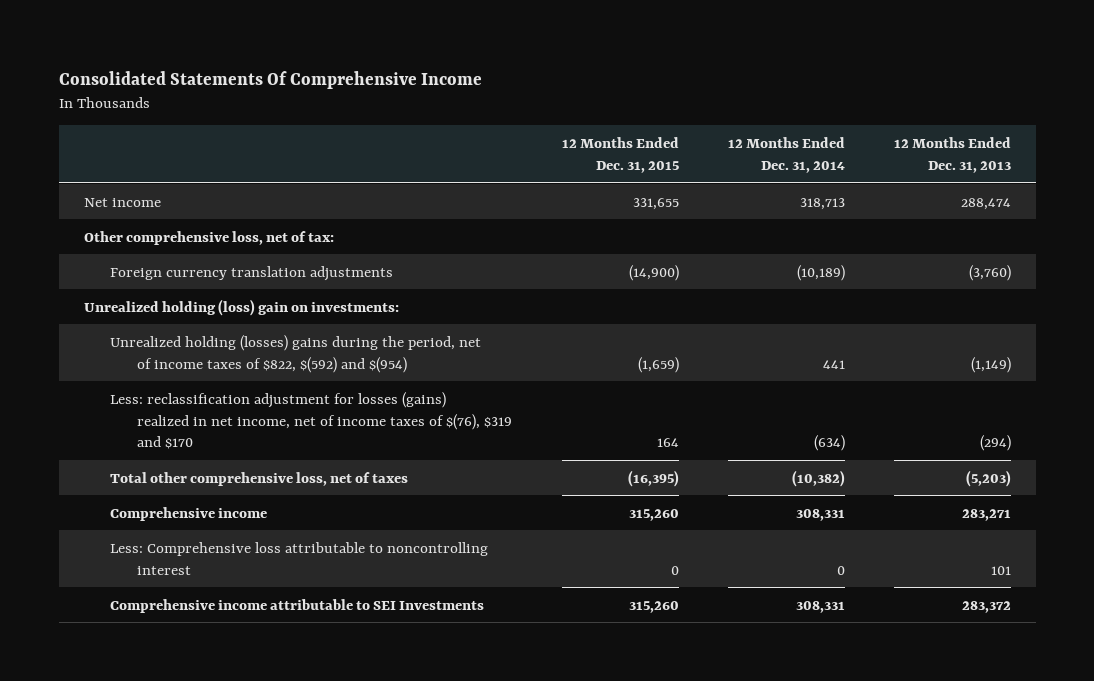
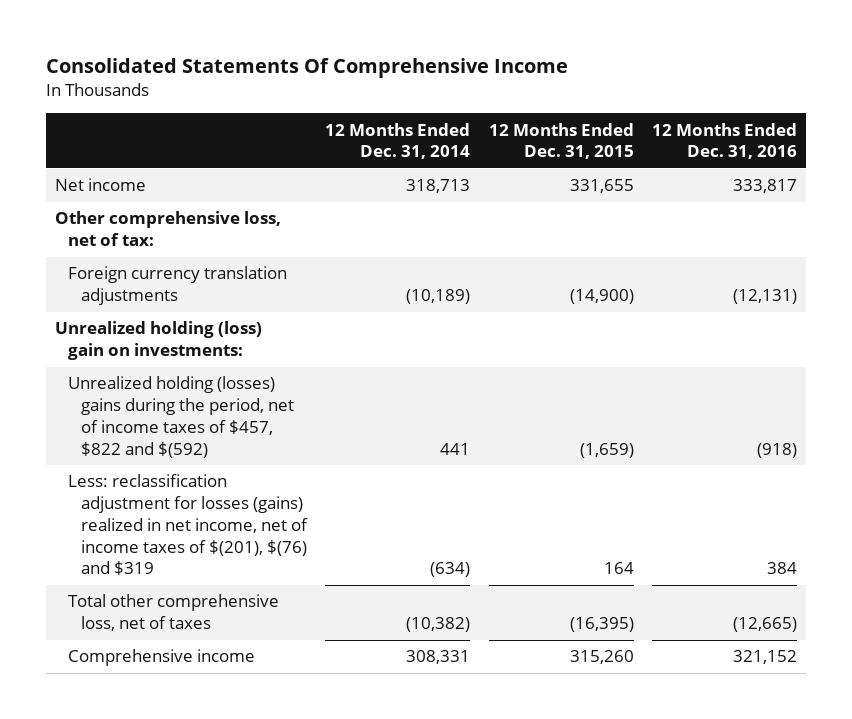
- | 12 Months Ended Dec. 31, 2015 | 12 Months Ended Dec. 31, 2014 | 12 Months Ended Dec. 31, 2013
+ | 12 Months Ended Dec. 31, 2014 | 12 Months Ended Dec. 31, 2015 | 12 Months Ended Dec. 31, 2016
- Unrealized holding (losses) gains during the period, net of income taxes of $822, $(592) and $(954) | (1,659) | 441 | (1,149)
- Less: reclassification adjustment for losses (gains) realized in net income, net of income taxes of $(76), $319 and $170 | 164 | (634) | (294)
+ Unrealized holding (losses) gains during the period, net of income taxes of $457, $822 and $(592) | 441 | (1,659) | (918)
+ Less: reclassification adjustment for losses (gains) realized in net income, net of income taxes of $(201), $(76) and $319 | (634) | 164 | 384
- Less: Comprehensive loss attributable to noncontrolling interest | 0 | 0 | 101
- Comprehensive income attributable to SEI Investments | 315,260 | 308,331 | 283,372

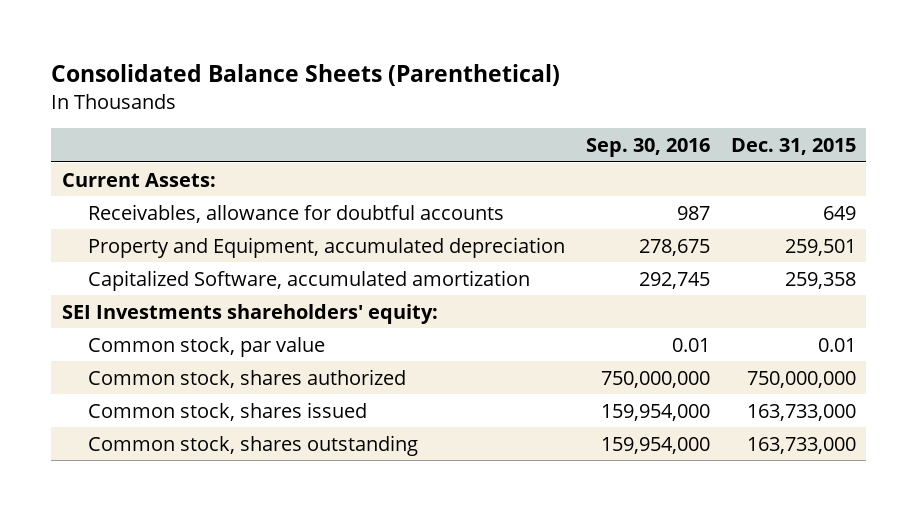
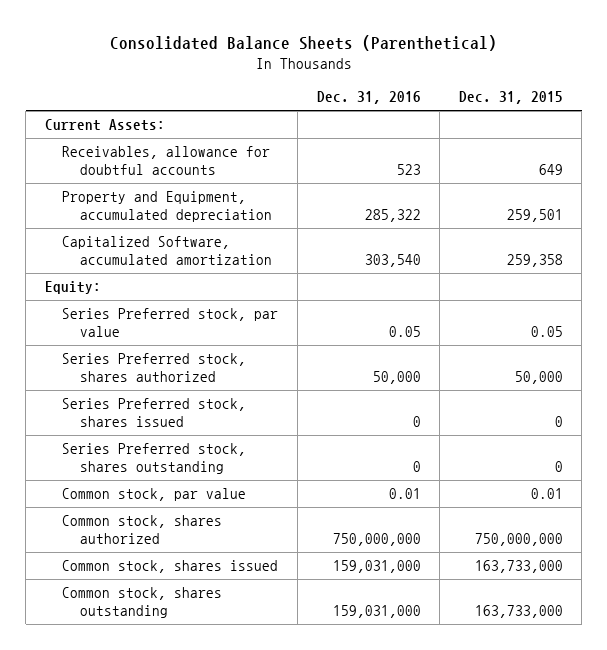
- | Sep. 30, 2016 | Dec. 31, 2015
+ | Dec. 31, 2016 | Dec. 31, 2015
- SEI Investments shareholders' equity:
+ Equity:
+ Series Preferred stock, par value | 0.05 | 0.05
+ Series Preferred stock, shares authorized | 50,000 | 50,000
+ Series Preferred stock, shares issued | 0 | 0
+ Series Preferred stock, shares outstanding | 0 | 0

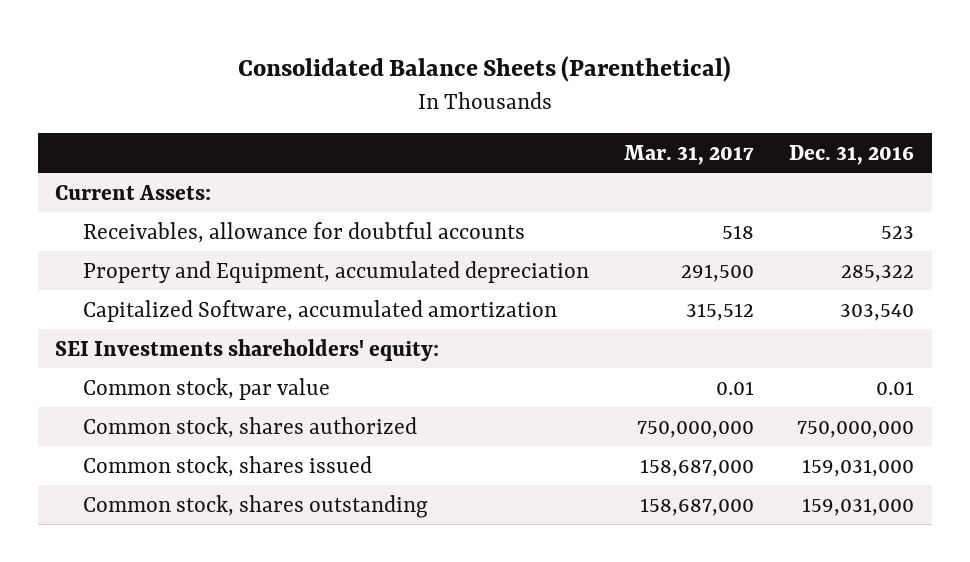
- | Dec. 31, 2016 | Dec. 31, 2015
+ | Mar. 31, 2017 | Dec. 31, 2016
- Equity:
- Series Preferred stock, par value | 0.05 | 0.05
- Series Preferred stock, shares authorized | 50,000 | 50,000
- Series Preferred stock, shares issued | 0 | 0
- Series Preferred stock, shares outstanding | 0 | 0
+ SEI Investments shareholders' equity:

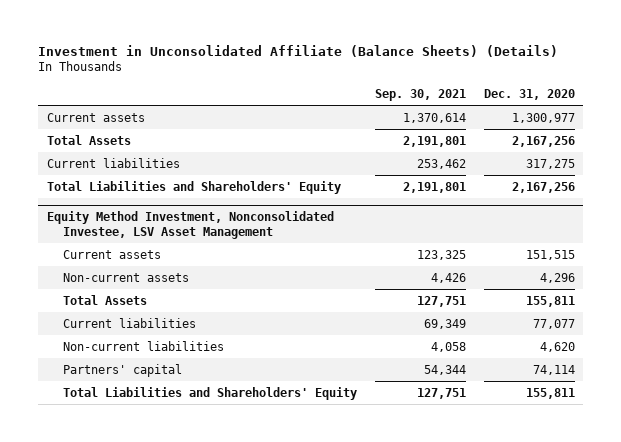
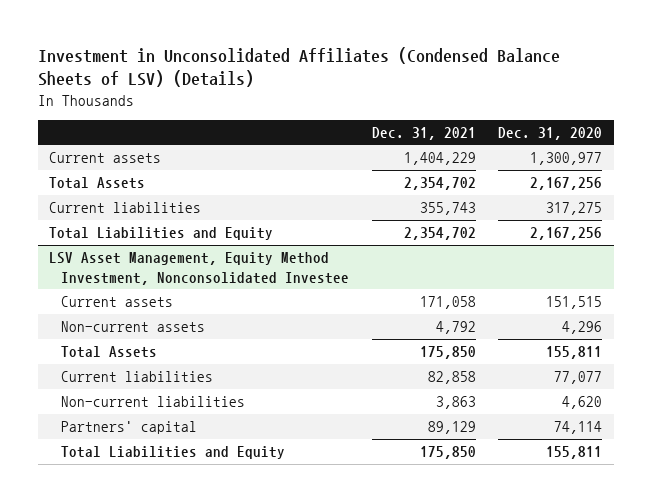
- Investment in Unconsolidated Affiliate (Balance Sheets) (Details)
+ Investment in Unconsolidated Affiliates (Condensed Balance Sheets of LSV) (Details)
- | Sep. 30, 2021 | Dec. 31, 2020
+ | Dec. 31, 2021 | Dec. 31, 2020
- Total Liabilities and Shareholders' Equity | 2,191,801 | 2,167,256
- Equity Method Investment, Nonconsolidated Investee, LSV Asset Management
+ Total Liabilities and Equity | 2,354,702 | 2,167,256
+ LSV Asset Management, Equity Method Investment, Nonconsolidated Investee
- Total Liabilities and Shareholders' Equity | 127,751 | 155,811
+ Total Liabilities and Equity | 175,850 | 155,811

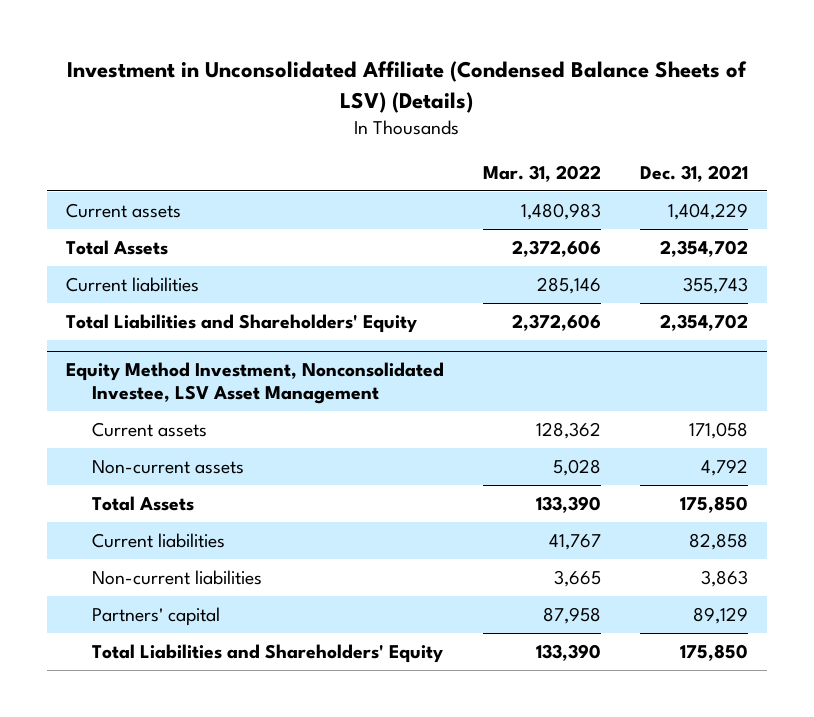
- Investment in Unconsolidated Affiliates (Condensed Balance Sheets of LSV) (Details)
+ Investment in Unconsolidated Affiliate (Condensed Balance Sheets of LSV) (Details)
- | Dec. 31, 2021 | Dec. 31, 2020
+ | Mar. 31, 2022 | Dec. 31, 2021
- Total Liabilities and Equity | 2,354,702 | 2,167,256
- LSV Asset Management, Equity Method Investment, Nonconsolidated Investee
+ Total Liabilities and Shareholders' Equity | 2,372,606 | 2,354,702
+ Equity Method Investment, Nonconsolidated Investee, LSV Asset Management
- Total Liabilities and Equity | 175,850 | 155,811
+ Total Liabilities and Shareholders' Equity | 133,390 | 175,850

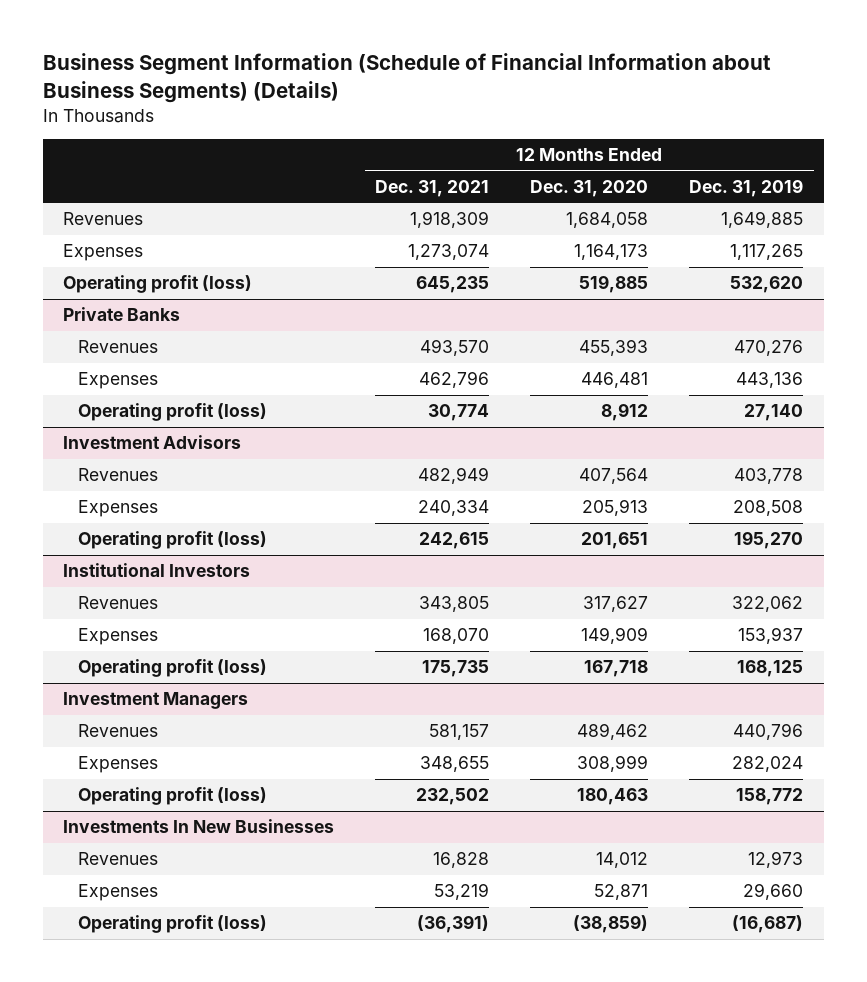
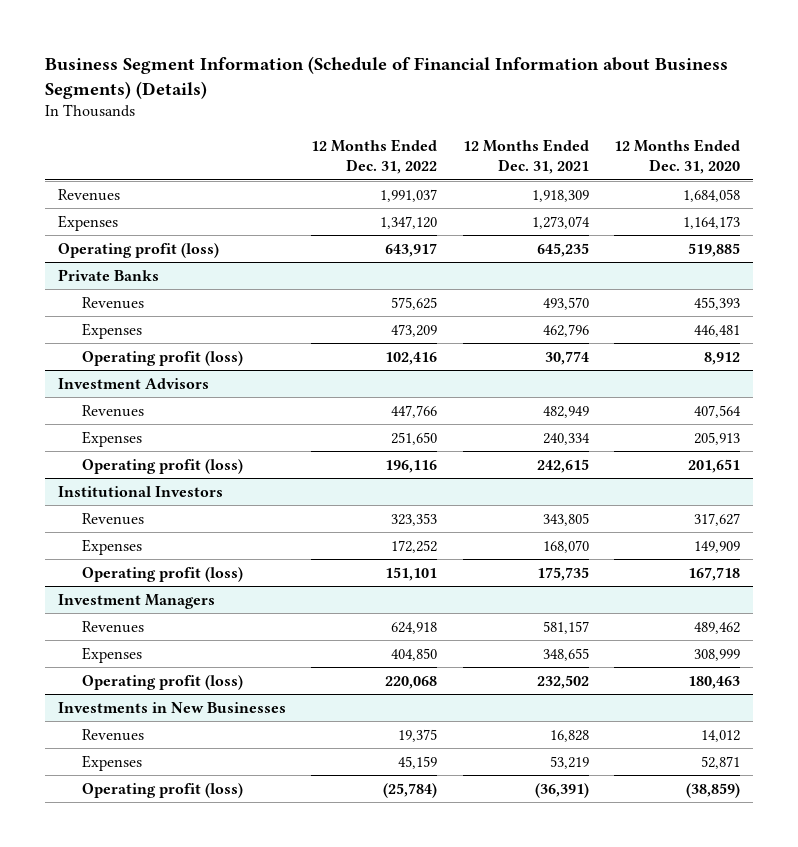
- | 12 Months Ended Dec. 31, 2021 | 12 Months Ended Dec. 31, 2020 | 12 Months Ended Dec. 31, 2019
+ | 12 Months Ended Dec. 31, 2022 | 12 Months Ended Dec. 31, 2021 | 12 Months Ended Dec. 31, 2020
- Investments In New Businesses
+ Investments in New Businesses

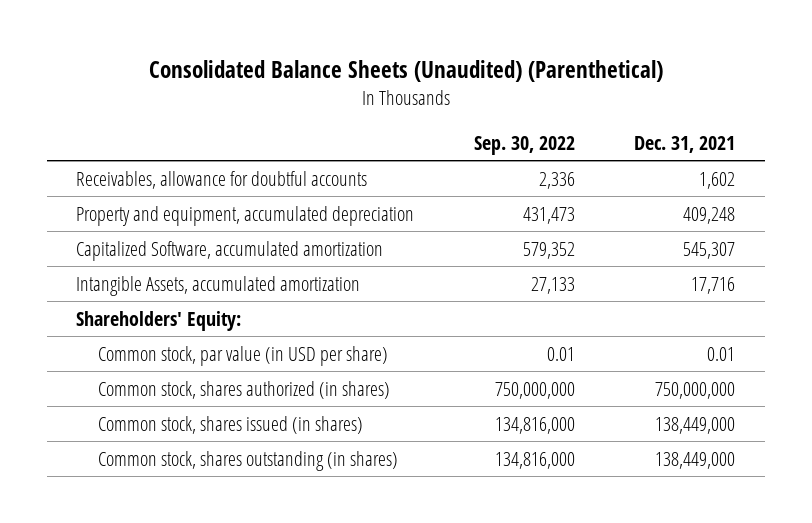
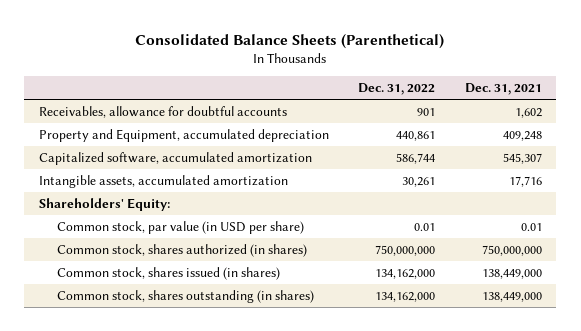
- Consolidated Balance Sheets (Unaudited) (Parenthetical)
+ Consolidated Balance Sheets (Parenthetical)
- | Sep. 30, 2022 | Dec. 31, 2021
+ | Dec. 31, 2022 | Dec. 31, 2021
- Property and equipment, accumulated depreciation | 431,473 | 409,248
- Capitalized Software, accumulated amortization | 579,352 | 545,307
- Intangible Assets, accumulated amortization | 27,133 | 17,716
+ Property and Equipment, accumulated depreciation | 440,861 | 409,248
+ Capitalized software, accumulated amortization | 586,744 | 545,307
+ Intangible assets, accumulated amortization | 30,261 | 17,716

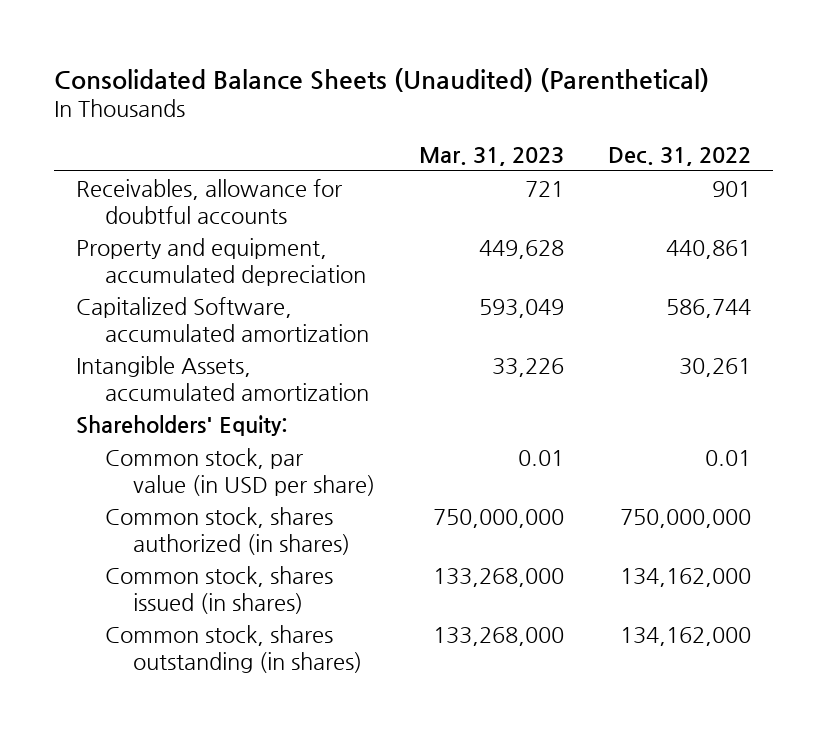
- Consolidated Balance Sheets (Parenthetical)
+ Consolidated Balance Sheets (Unaudited) (Parenthetical)
- | Dec. 31, 2022 | Dec. 31, 2021
+ | Mar. 31, 2023 | Dec. 31, 2022
- Property and Equipment, accumulated depreciation | 440,861 | 409,248
- Capitalized software, accumulated amortization | 586,744 | 545,307
- Intangible assets, accumulated amortization | 30,261 | 17,716
+ Property and equipment, accumulated depreciation | 449,628 | 440,861
+ Capitalized Software, accumulated amortization | 593,049 | 586,744
+ Intangible Assets, accumulated amortization | 33,226 | 30,261

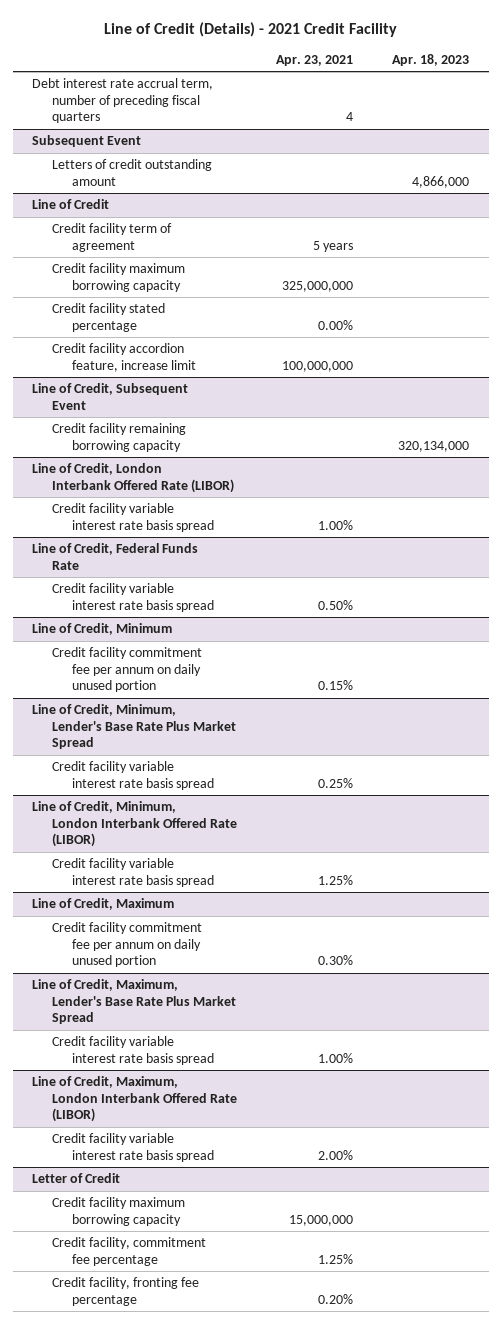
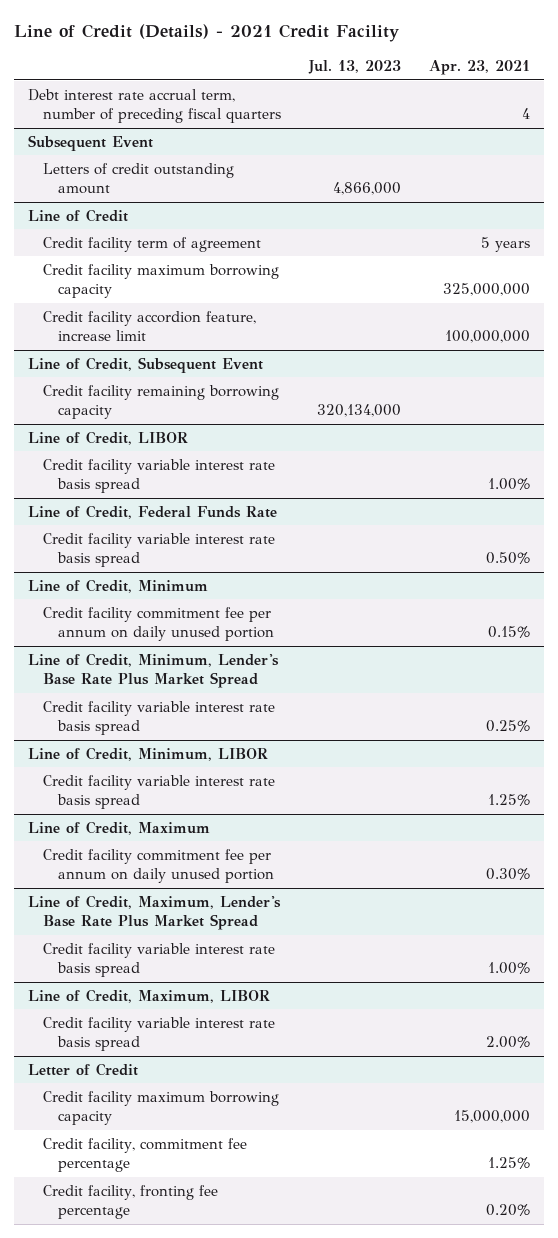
- | Apr. 23, 2021 | Apr. 18, 2023
+ | Jul. 13, 2023 | Apr. 23, 2021
@ Line of Credit
- Credit facility stated percentage | 0.00% |
- Line of Credit, London Interbank Offered Rate (LIBOR)
+ Line of Credit, LIBOR
- Line of Credit, Minimum, London Interbank Offered Rate (LIBOR)
+ Line of Credit, Minimum, LIBOR
- Line of Credit, Maximum, London Interbank Offered Rate (LIBOR)
+ Line of Credit, Maximum, LIBOR

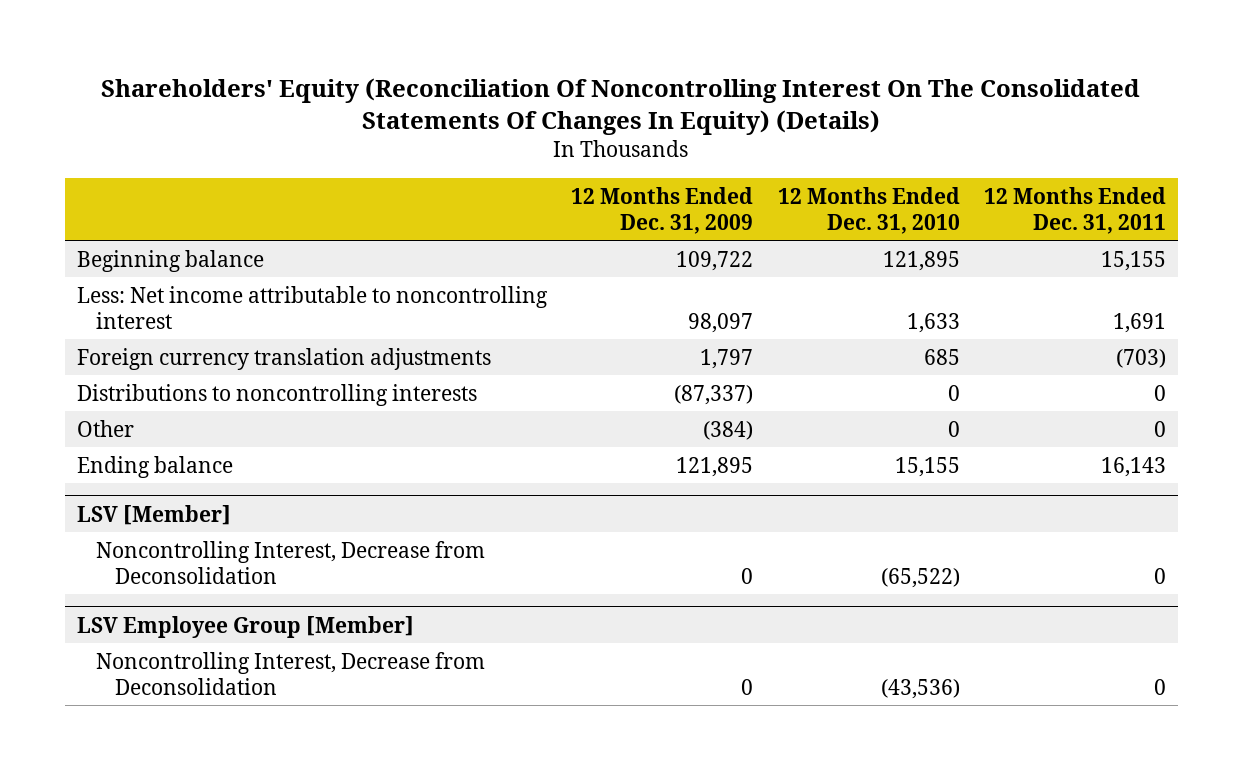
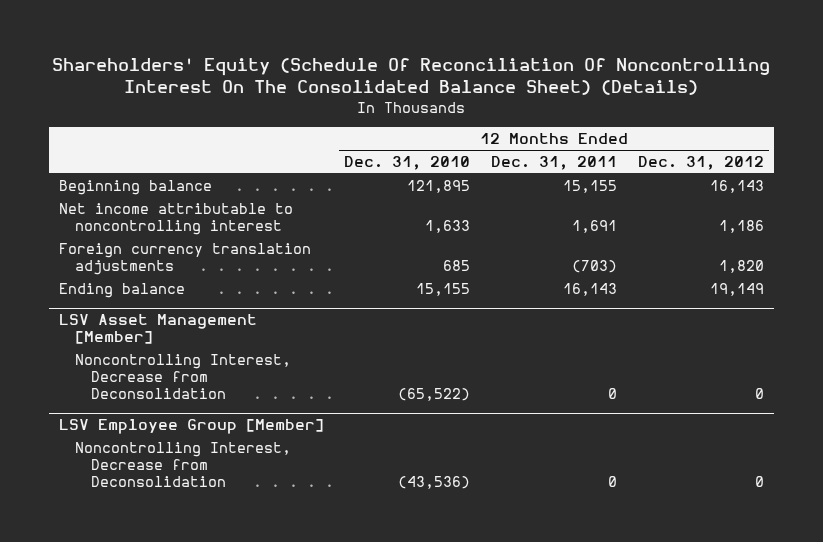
- Shareholders' Equity (Reconciliation Of Noncontrolling Interest On The Consolidated Statements Of Changes In Equity) (Details)
+ Shareholders' Equity (Schedule Of Reconciliation Of Noncontrolling Interest On The Consolidated Balance Sheet) (Details)
- | 12 Months Ended Dec. 31, 2009 | 12 Months Ended Dec. 31, 2010 | 12 Months Ended Dec. 31, 2011
+ | 12 Months Ended Dec. 31, 2010 | 12 Months Ended Dec. 31, 2011 | 12 Months Ended Dec. 31, 2012
- Less: Net income attributable to noncontrolling interest | 98,097 | 1,633 | 1,691
+ Net income attributable to noncontrolling interest | 1,633 | 1,691 | 1,186
- Distributions to noncontrolling interests | (87,337) | 0 | 0
- Other | (384) | 0 | 0
- LSV [Member]
+ LSV Asset Management [Member]

